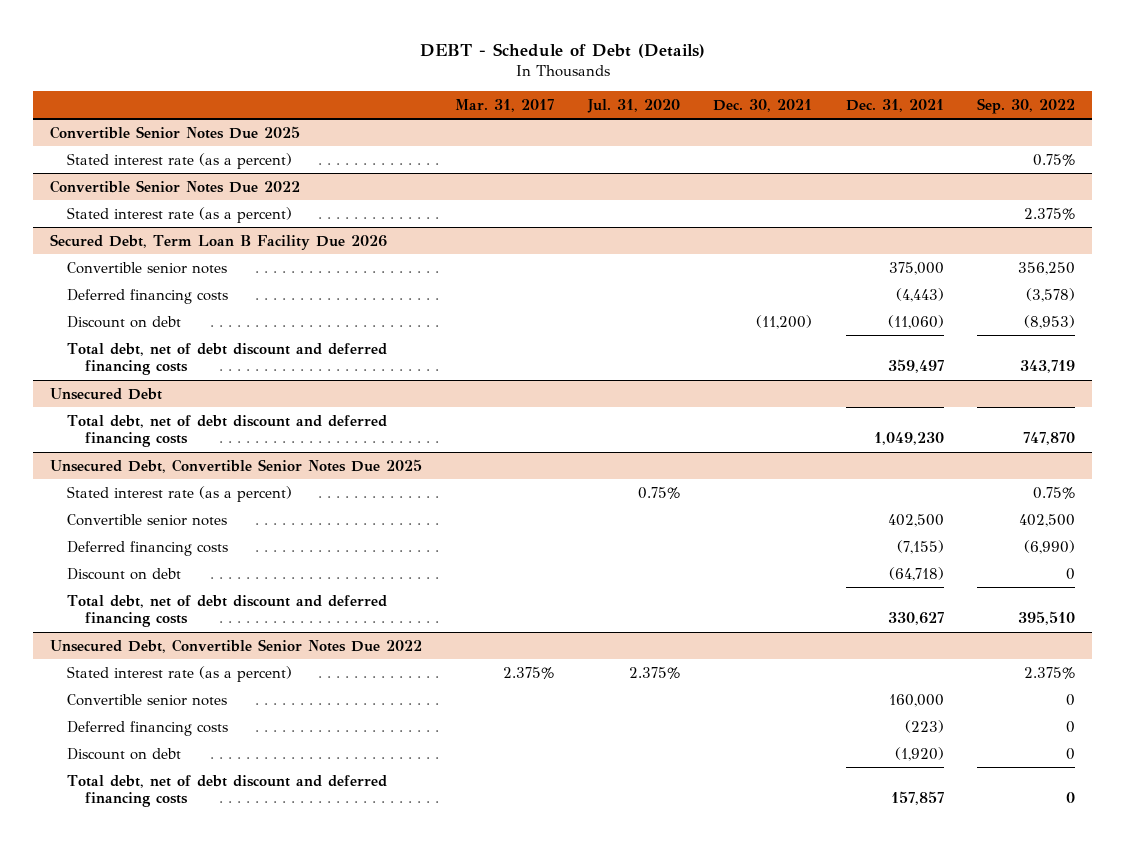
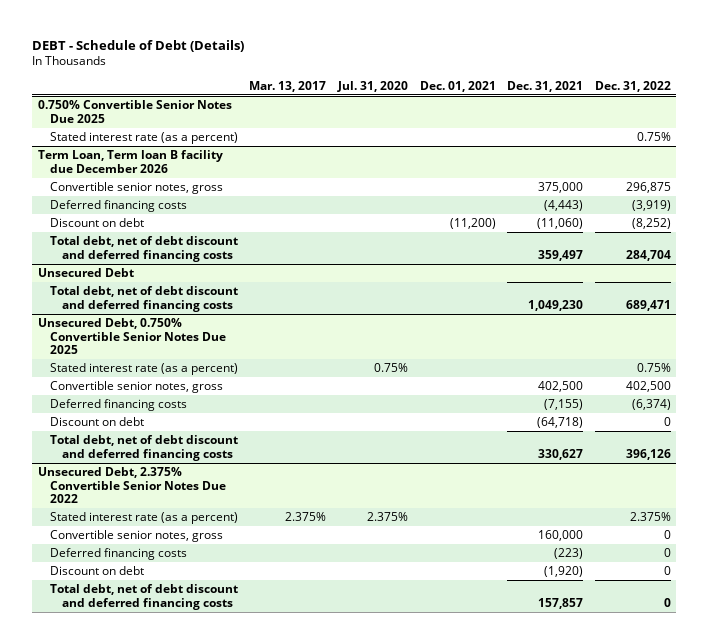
- | Mar. 31, 2017 | Jul. 31, 2020 | Dec. 30, 2021 | Dec. 31, 2021 | Sep. 30, 2022
+ | Mar. 13, 2017 | Jul. 31, 2020 | Dec. 01, 2021 | Dec. 31, 2021 | Dec. 31, 2022
- Convertible Senior Notes Due 2025
- Stated interest rate (as a percent) | | | | | 0.75%
- Convertible Senior Notes Due 2022
+ 0.750% Convertible Senior Notes Due 2025
- Secured Debt, Term Loan B Facility Due 2026
- Convertible senior notes | | | | 375,000 | 356,250
+ Term Loan, Term loan B facility due December 2026
+ Convertible senior notes, gross | | | | 375,000 | 296,875
- Unsecured Debt, Convertible Senior Notes Due 2025
+ Unsecured Debt, 0.750% Convertible Senior Notes Due 2025
- Convertible senior notes | | | | 402,500 | 402,500
+ Convertible senior notes, gross | | | | 402,500 | 402,500
- Unsecured Debt, Convertible Senior Notes Due 2022
+ Unsecured Debt, 2.375% Convertible Senior Notes Due 2022
- Convertible senior notes | | | | 160,000 | 0
+ Convertible senior notes, gross | | | | 160,000 | 0

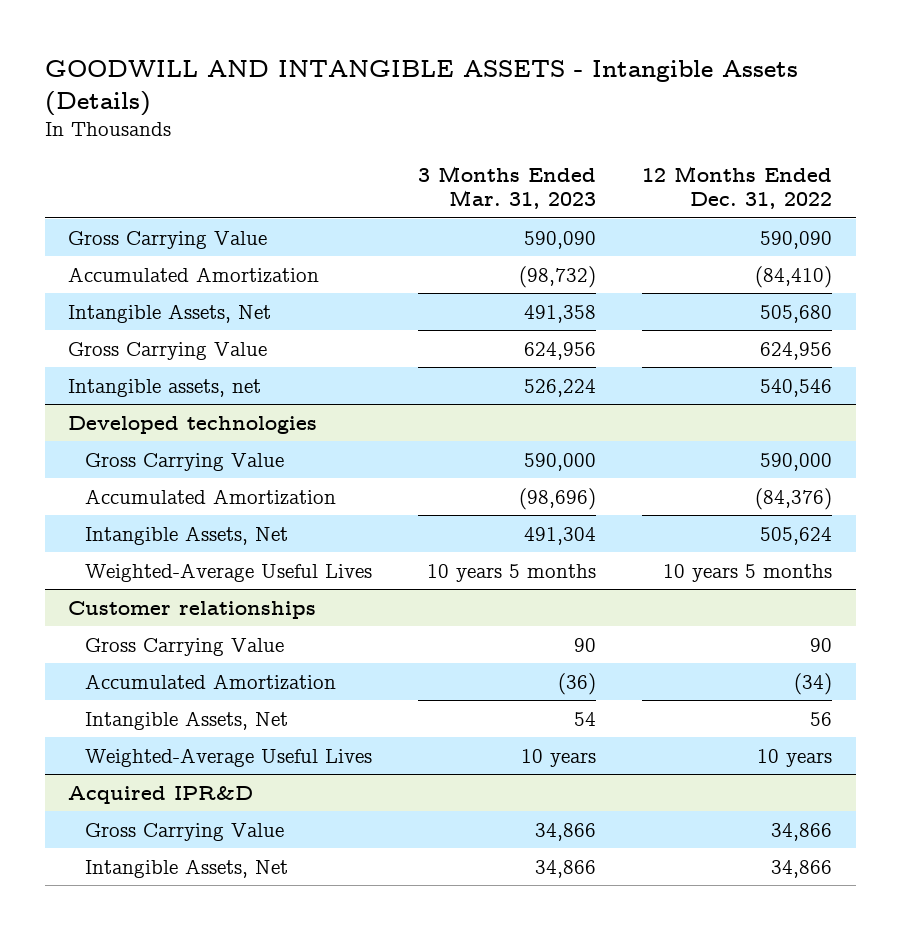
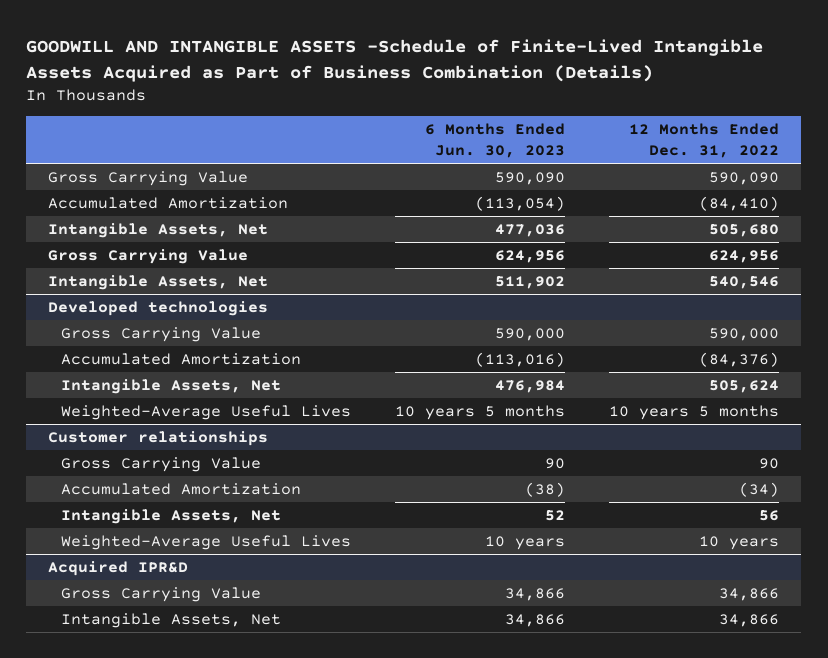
- GOODWILL AND INTANGIBLE ASSETS - Intangible Assets (Details)
+ GOODWILL AND INTANGIBLE ASSETS -Schedule of Finite-Lived Intangible Assets Acquired as Part of Business Combination (Details)
- | 3 Months Ended Mar. 31, 2023 | 12 Months Ended Dec. 31, 2022
+ | 6 Months Ended Jun. 30, 2023 | 12 Months Ended Dec. 31, 2022
- Intangible assets, net | 526,224 | 540,546
+ Intangible Assets, Net | 511,902 | 540,546

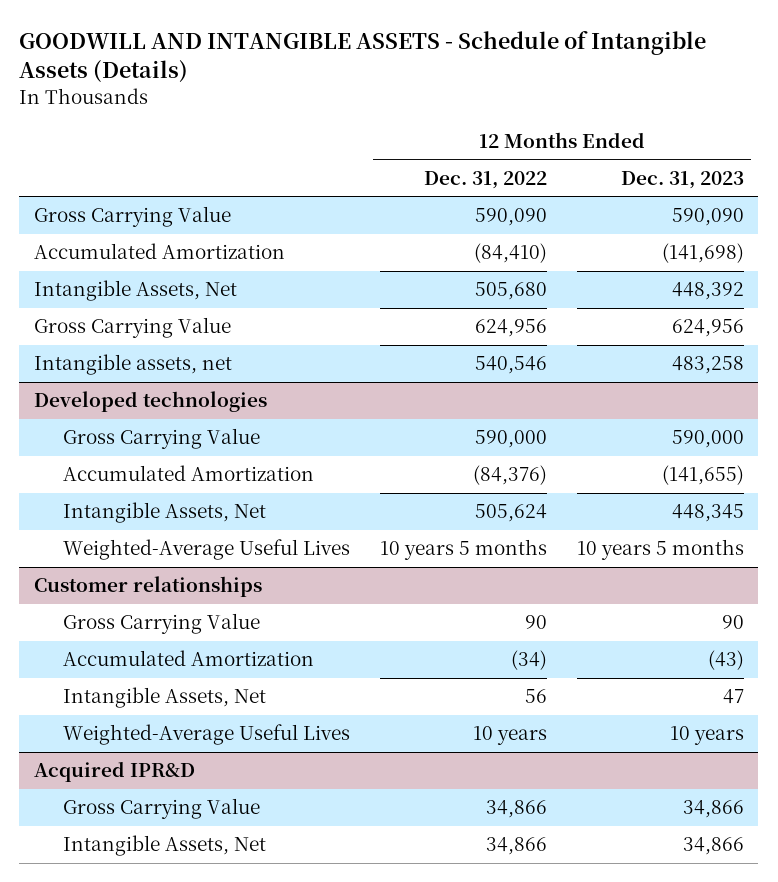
- GOODWILL AND INTANGIBLE ASSETS -Schedule of Finite-Lived Intangible Assets Acquired as Part of Business Combination (Details)
+ GOODWILL AND INTANGIBLE ASSETS - Schedule of Intangible Assets (Details)
- | 6 Months Ended Jun. 30, 2023 | 12 Months Ended Dec. 31, 2022
+ | 12 Months Ended Dec. 31, 2022 | 12 Months Ended Dec. 31, 2023
- Intangible Assets, Net | 511,902 | 540,546
+ Intangible assets, net | 540,546 | 483,258

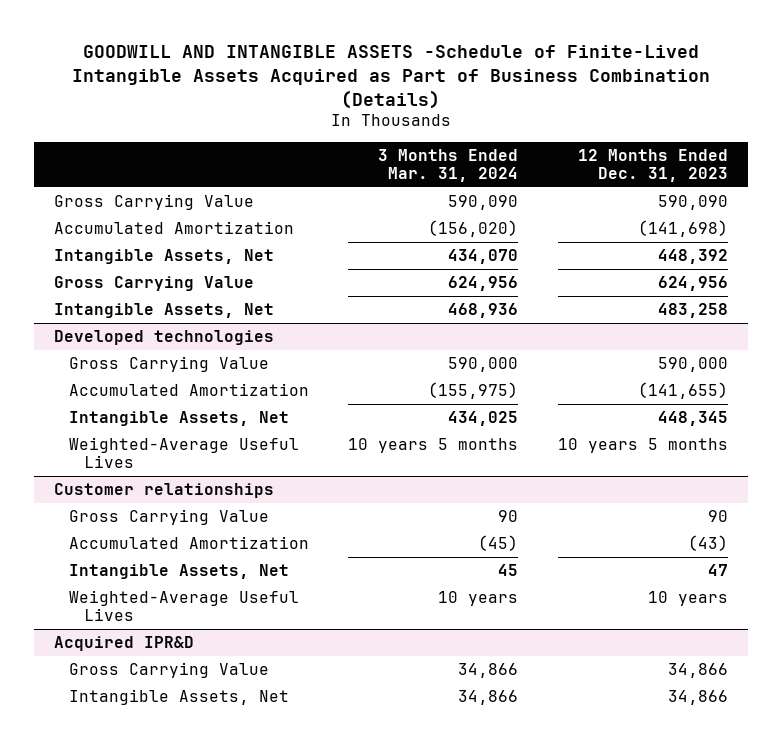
- GOODWILL AND INTANGIBLE ASSETS - Schedule of Intangible Assets (Details)
+ GOODWILL AND INTANGIBLE ASSETS -Schedule of Finite-Lived Intangible Assets Acquired as Part of Business Combination (Details)
- | 12 Months Ended Dec. 31, 2022 | 12 Months Ended Dec. 31, 2023
+ | 3 Months Ended Mar. 31, 2024 | 12 Months Ended Dec. 31, 2023
- Intangible assets, net | 540,546 | 483,258
+ Intangible Assets, Net | 468,936 | 483,258

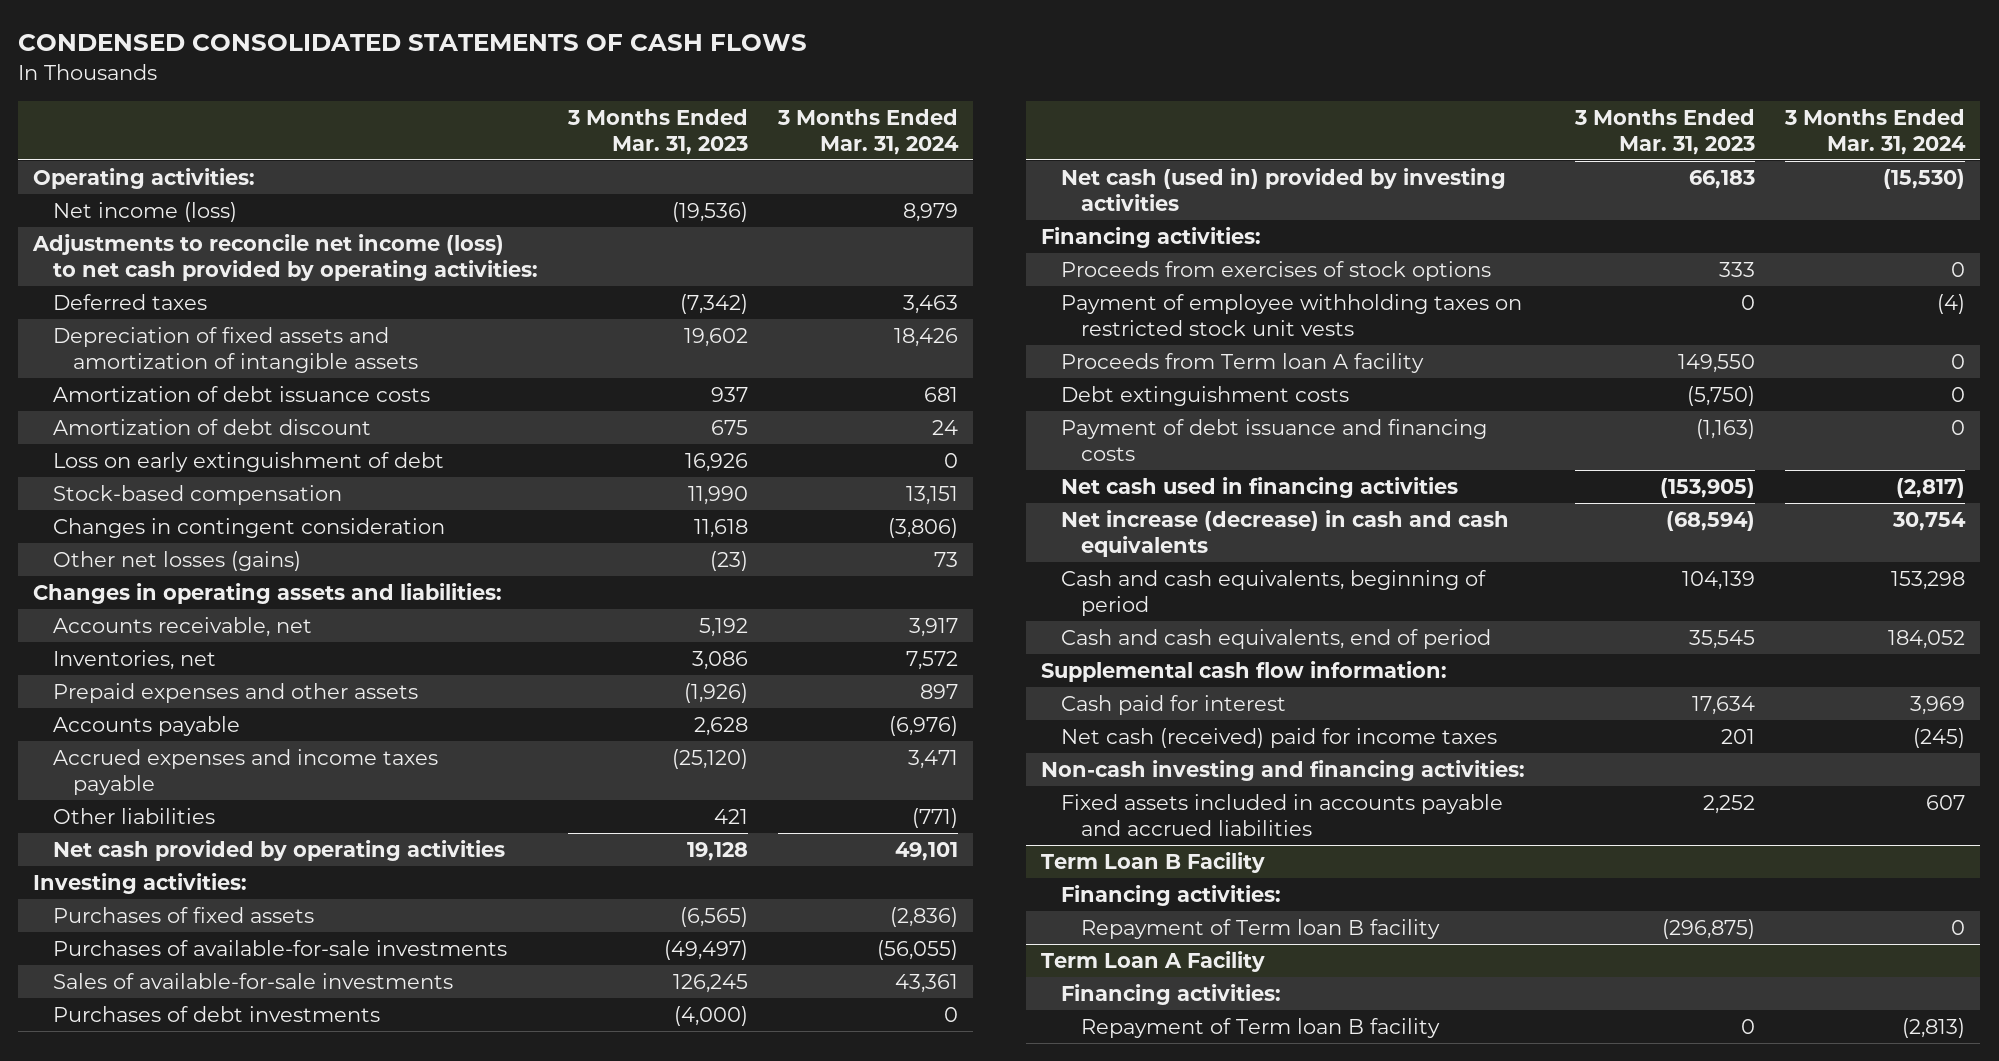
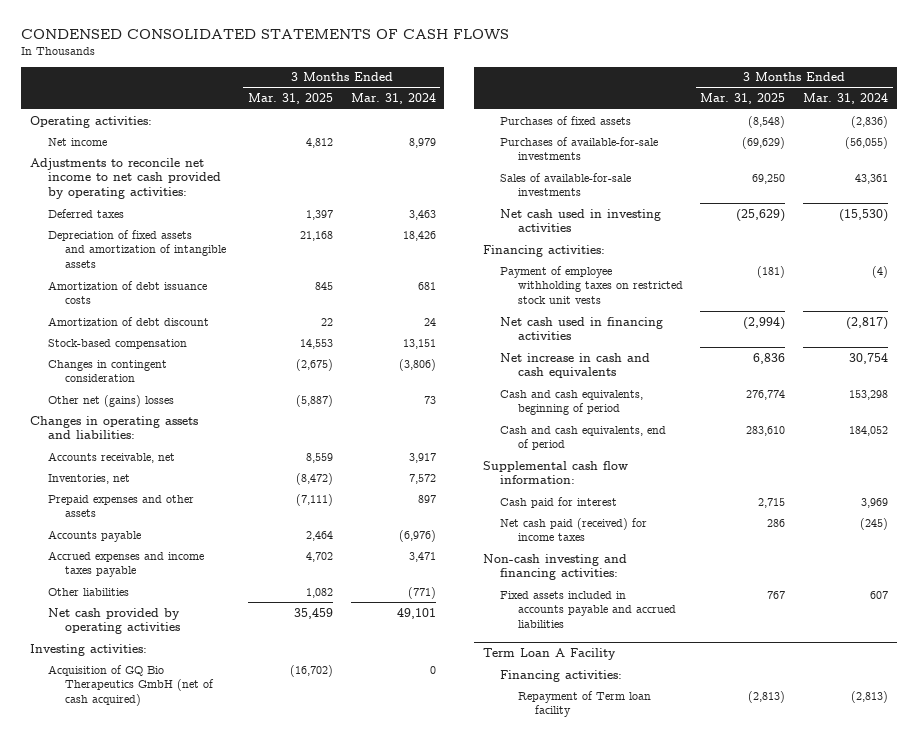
- | 3 Months Ended Mar. 31, 2023 | 3 Months Ended Mar. 31, 2024
+ | 3 Months Ended Mar. 31, 2025 | 3 Months Ended Mar. 31, 2024
- Net income (loss) | (19,536) | 8,979
- Adjustments to reconcile net income (loss) to net cash provided by operating activities:
+ Net income | 4,812 | 8,979
+ Adjustments to reconcile net income to net cash provided by operating activities:
- Loss on early extinguishment of debt | 16,926 | 0
- Other net losses (gains) | (23) | 73
+ Other net (gains) losses | (5,887) | 73
+ Acquisition of GQ Bio Therapeutics GmbH (net of cash acquired) | (16,702) | 0
- Purchases of debt investments | (4,000) | 0
- Net cash (used in) provided by investing activities | 66,183 | (15,530)
+ Net cash used in investing activities | (25,629) | (15,530)
- Proceeds from exercises of stock options | 333 | 0
- Proceeds from Term loan A facility | 149,550 | 0
- Debt extinguishment costs | (5,750) | 0
- Payment of debt issuance and financing costs | (1,163) | 0
- Net increase (decrease) in cash and cash equivalents | (68,594) | 30,754
+ Net increase in cash and cash equivalents | 6,836 | 30,754
- Net cash (received) paid for income taxes | 201 | (245)
+ Net cash paid (received) for income taxes | 286 | (245)
- Term Loan B Facility
- Financing activities:
- Repayment of Term loan B facility | (296,875) | 0
@ Term Loan A Facility
- Repayment of Term loan B facility | 0 | (2,813)
+ Repayment of Term loan facility | (2,813) | (2,813)

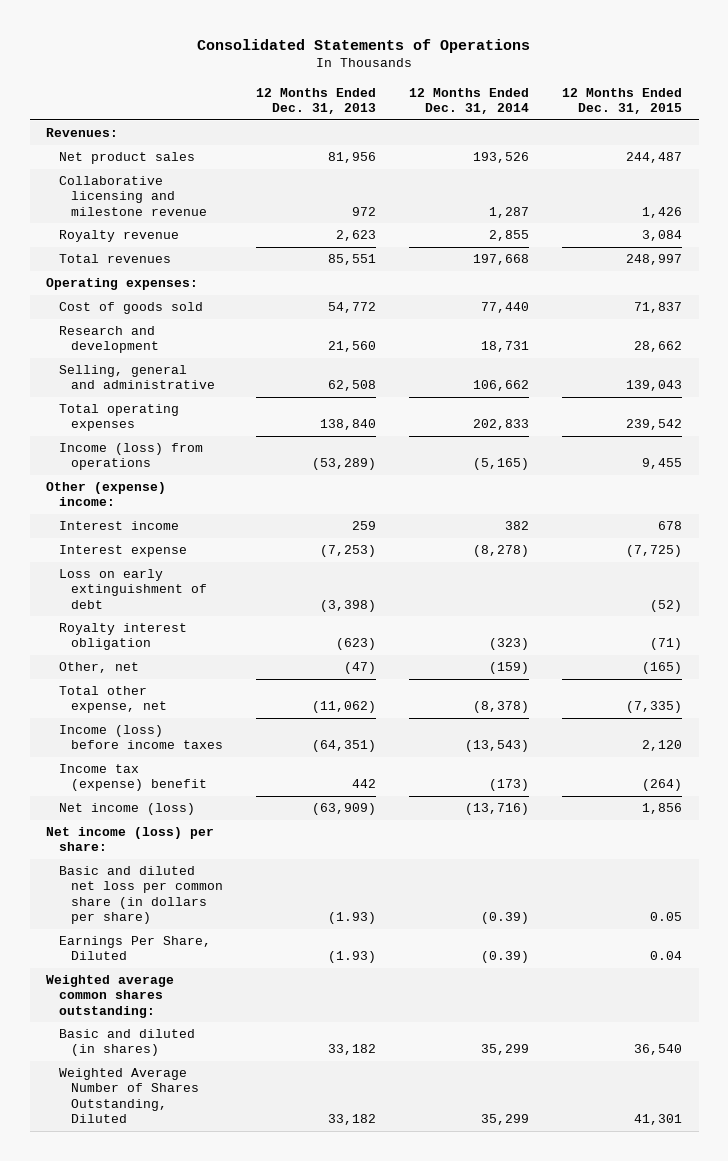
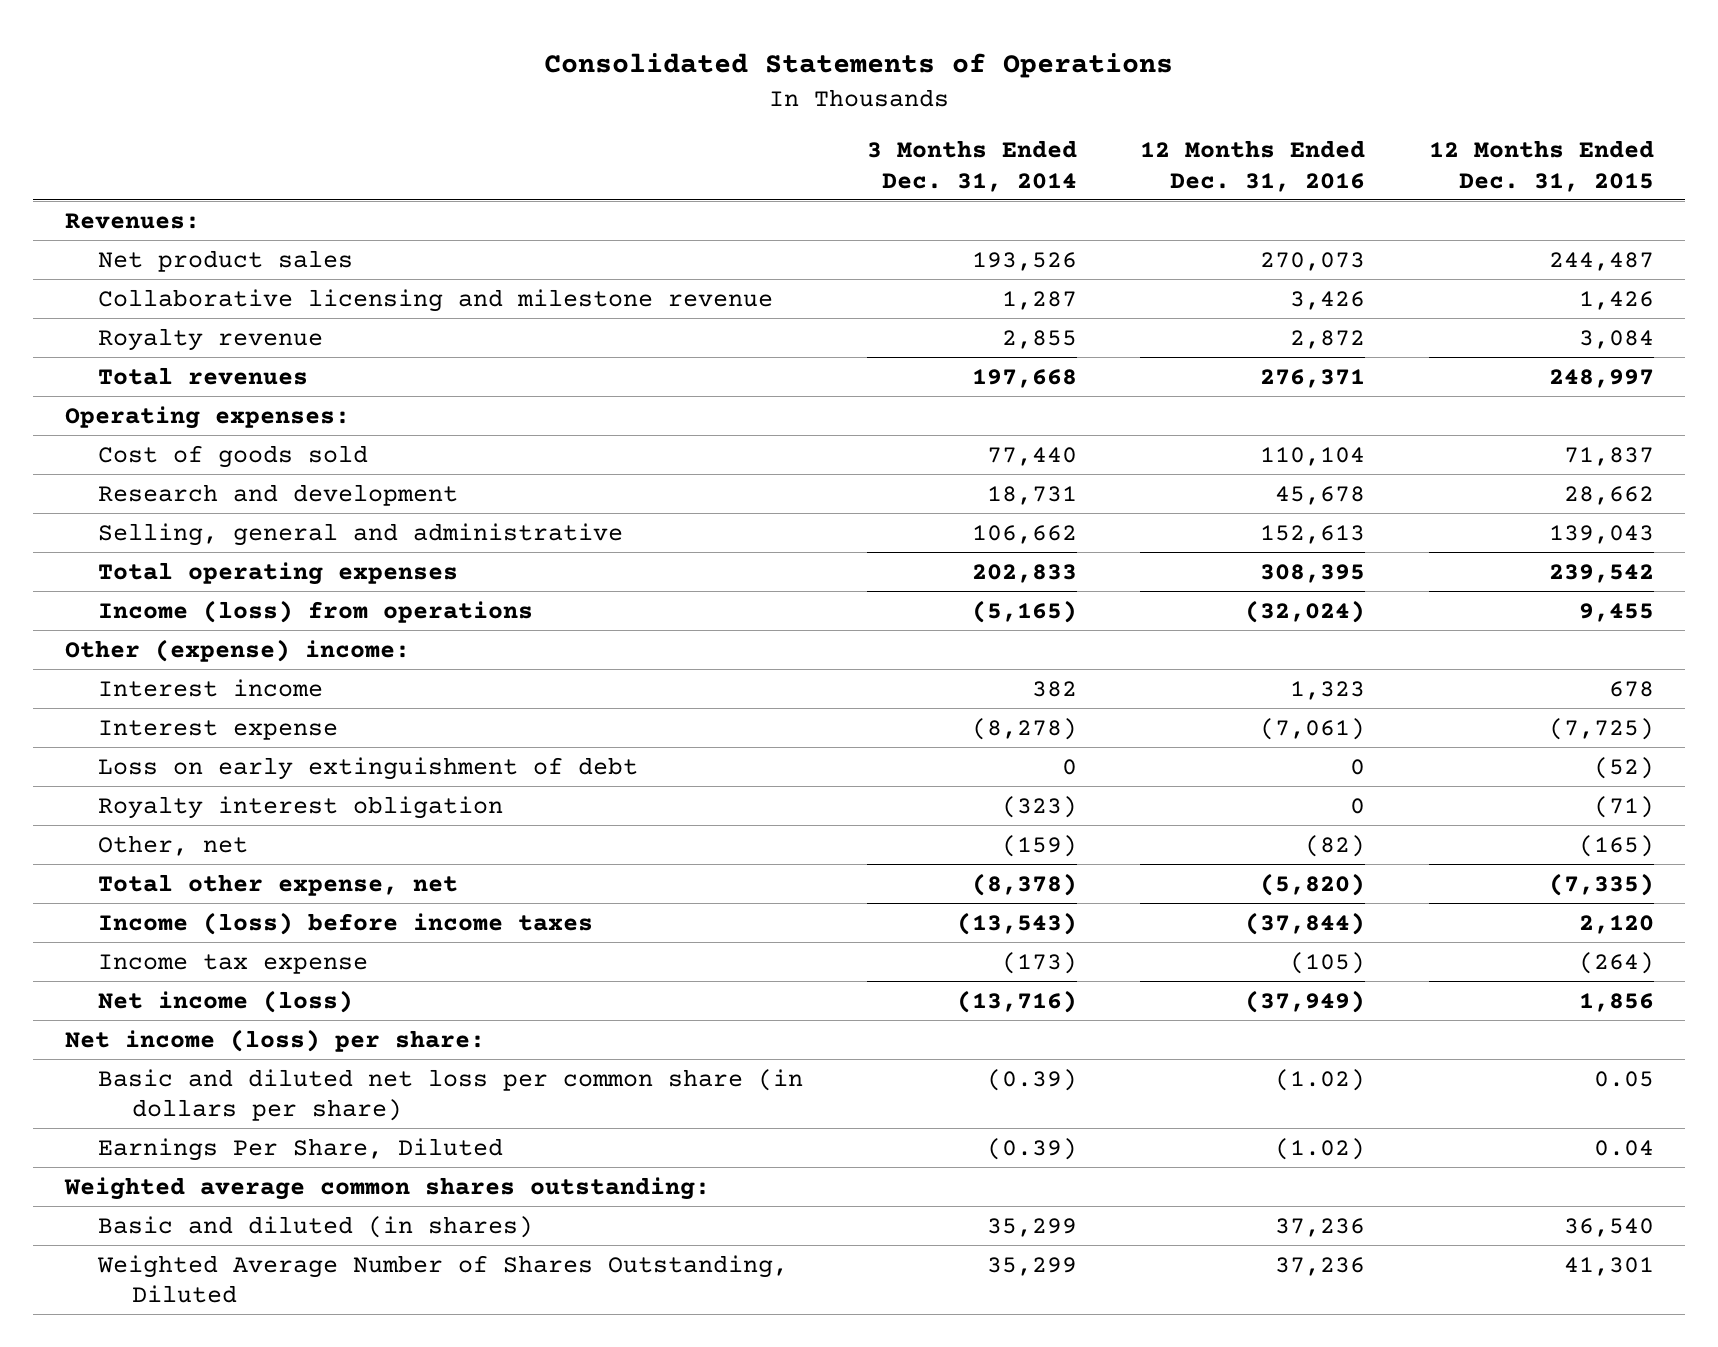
- | 12 Months Ended Dec. 31, 2013 | 12 Months Ended Dec. 31, 2014 | 12 Months Ended Dec. 31, 2015
+ | 3 Months Ended Dec. 31, 2014 | 12 Months Ended Dec. 31, 2016 | 12 Months Ended Dec. 31, 2015
- Income tax (expense) benefit | 442 | (173) | (264)
+ Income tax expense | (173) | (105) | (264)

